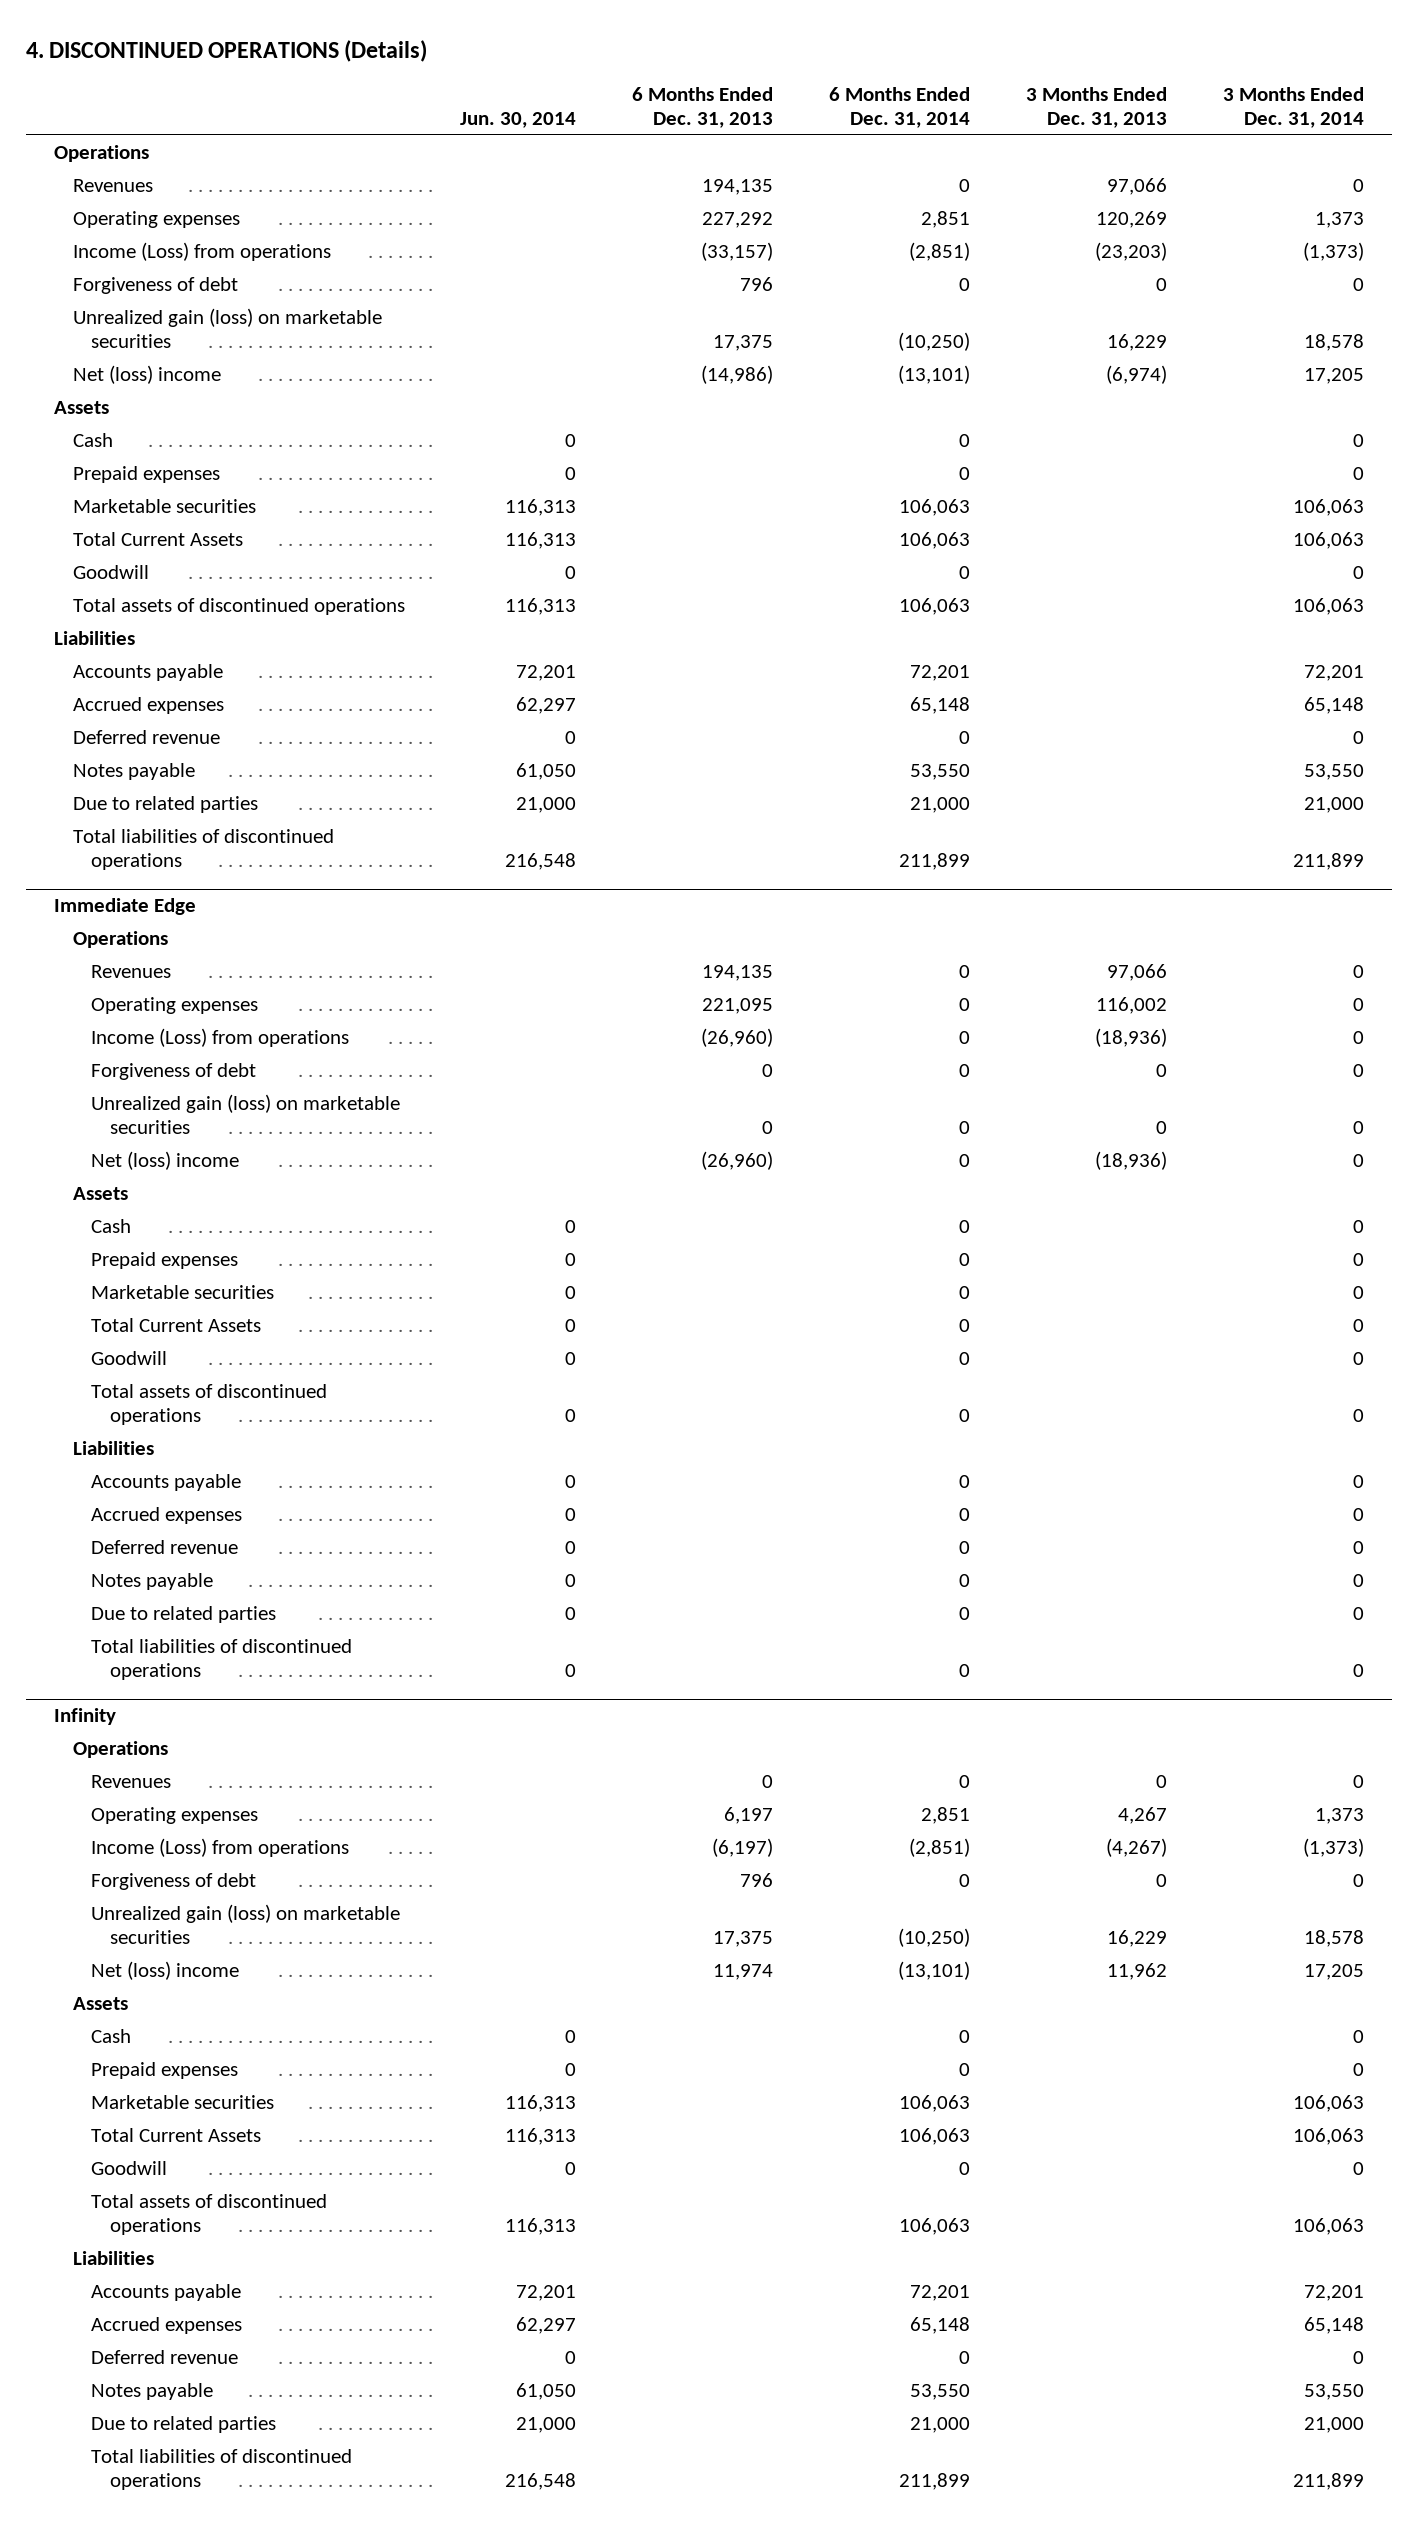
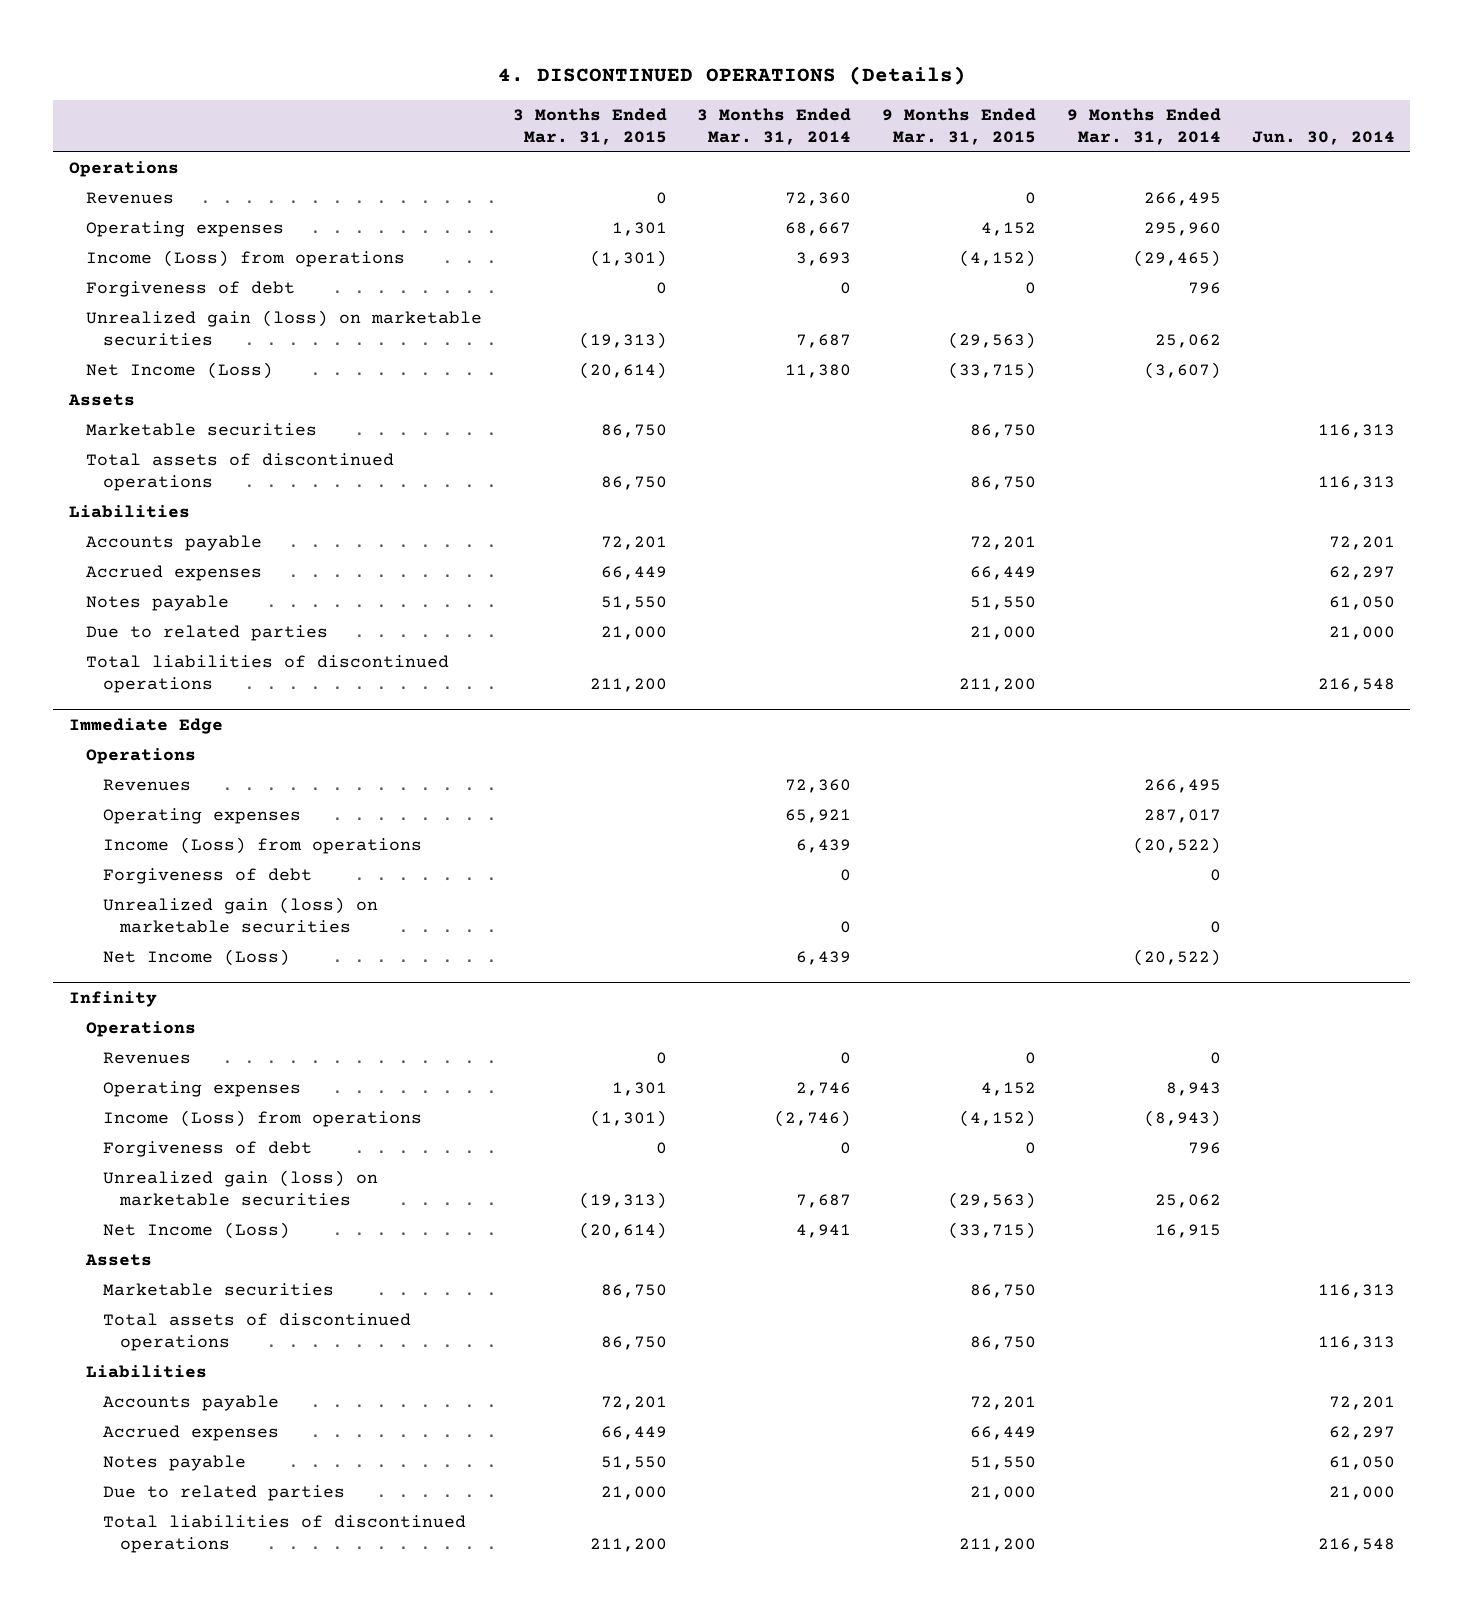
- | Jun. 30, 2014 | 6 Months Ended Dec. 31, 2013 | 6 Months Ended Dec. 31, 2014 | 3 Months Ended Dec. 31, 2013 | 3 Months Ended Dec. 31, 2014
+ | 3 Months Ended Mar. 31, 2015 | 3 Months Ended Mar. 31, 2014 | 9 Months Ended Mar. 31, 2015 | 9 Months Ended Mar. 31, 2014 | Jun. 30, 2014
- Net (loss) income | | (14,986) | (13,101) | (6,974) | 17,205
+ Net Income (Loss) | (20,614) | 11,380 | (33,715) | (3,607) |
- Cash | 0 | | 0 | | 0
- Prepaid expenses | 0 | | 0 | | 0
- Total Current Assets | 116,313 | | 106,063 | | 106,063
- Goodwill | 0 | | 0 | | 0
- Deferred revenue | 0 | | 0 | | 0
@ Immediate Edge
- Net (loss) income | | (26,960) | 0 | (18,936) | 0
- Assets
- Cash | 0 | | 0 | | 0
- Prepaid expenses | 0 | | 0 | | 0
- Marketable securities | 0 | | 0 | | 0
- Total Current Assets | 0 | | 0 | | 0
- Goodwill | 0 | | 0 | | 0
- Total assets of discontinued operations | 0 | | 0 | | 0
- Liabilities
- Accounts payable | 0 | | 0 | | 0
- Accrued expenses | 0 | | 0 | | 0
- Deferred revenue | 0 | | 0 | | 0
- Notes payable | 0 | | 0 | | 0
- Due to related parties | 0 | | 0 | | 0
- Total liabilities of discontinued operations | 0 | | 0 | | 0
+ Net Income (Loss) | | 6,439 | | (20,522) |
@ Infinity
- Net (loss) income | | 11,974 | (13,101) | 11,962 | 17,205
+ Net Income (Loss) | (20,614) | 4,941 | (33,715) | 16,915 |
- Cash | 0 | | 0 | | 0
- Prepaid expenses | 0 | | 0 | | 0
- Total Current Assets | 116,313 | | 106,063 | | 106,063
- Goodwill | 0 | | 0 | | 0
- Deferred revenue | 0 | | 0 | | 0

